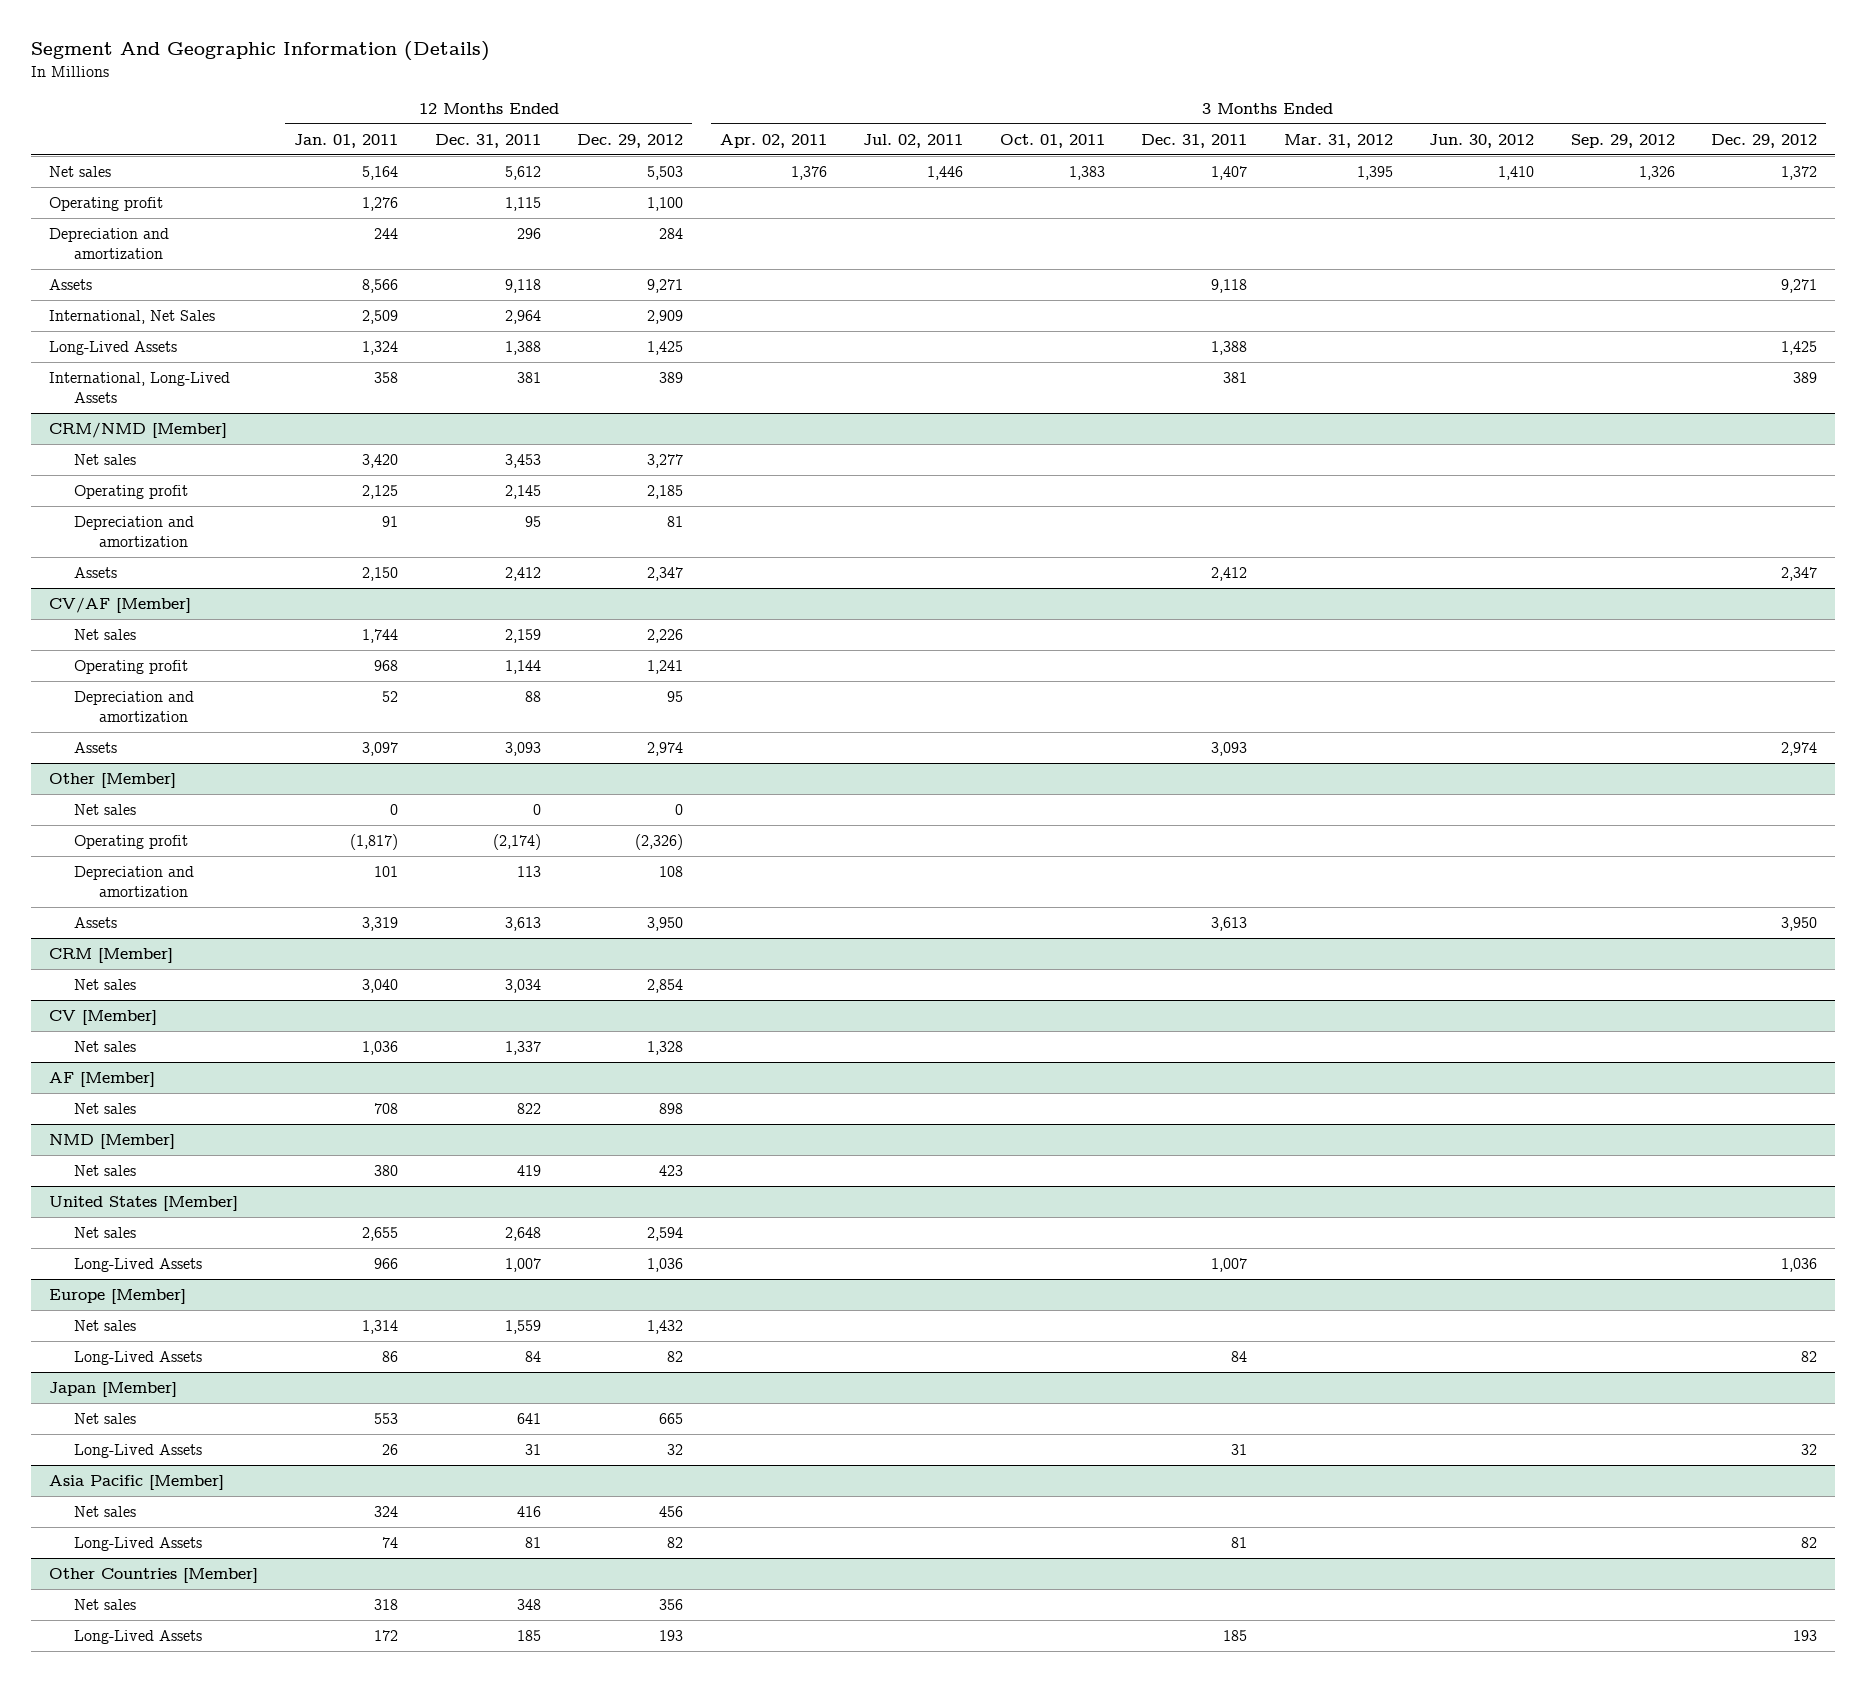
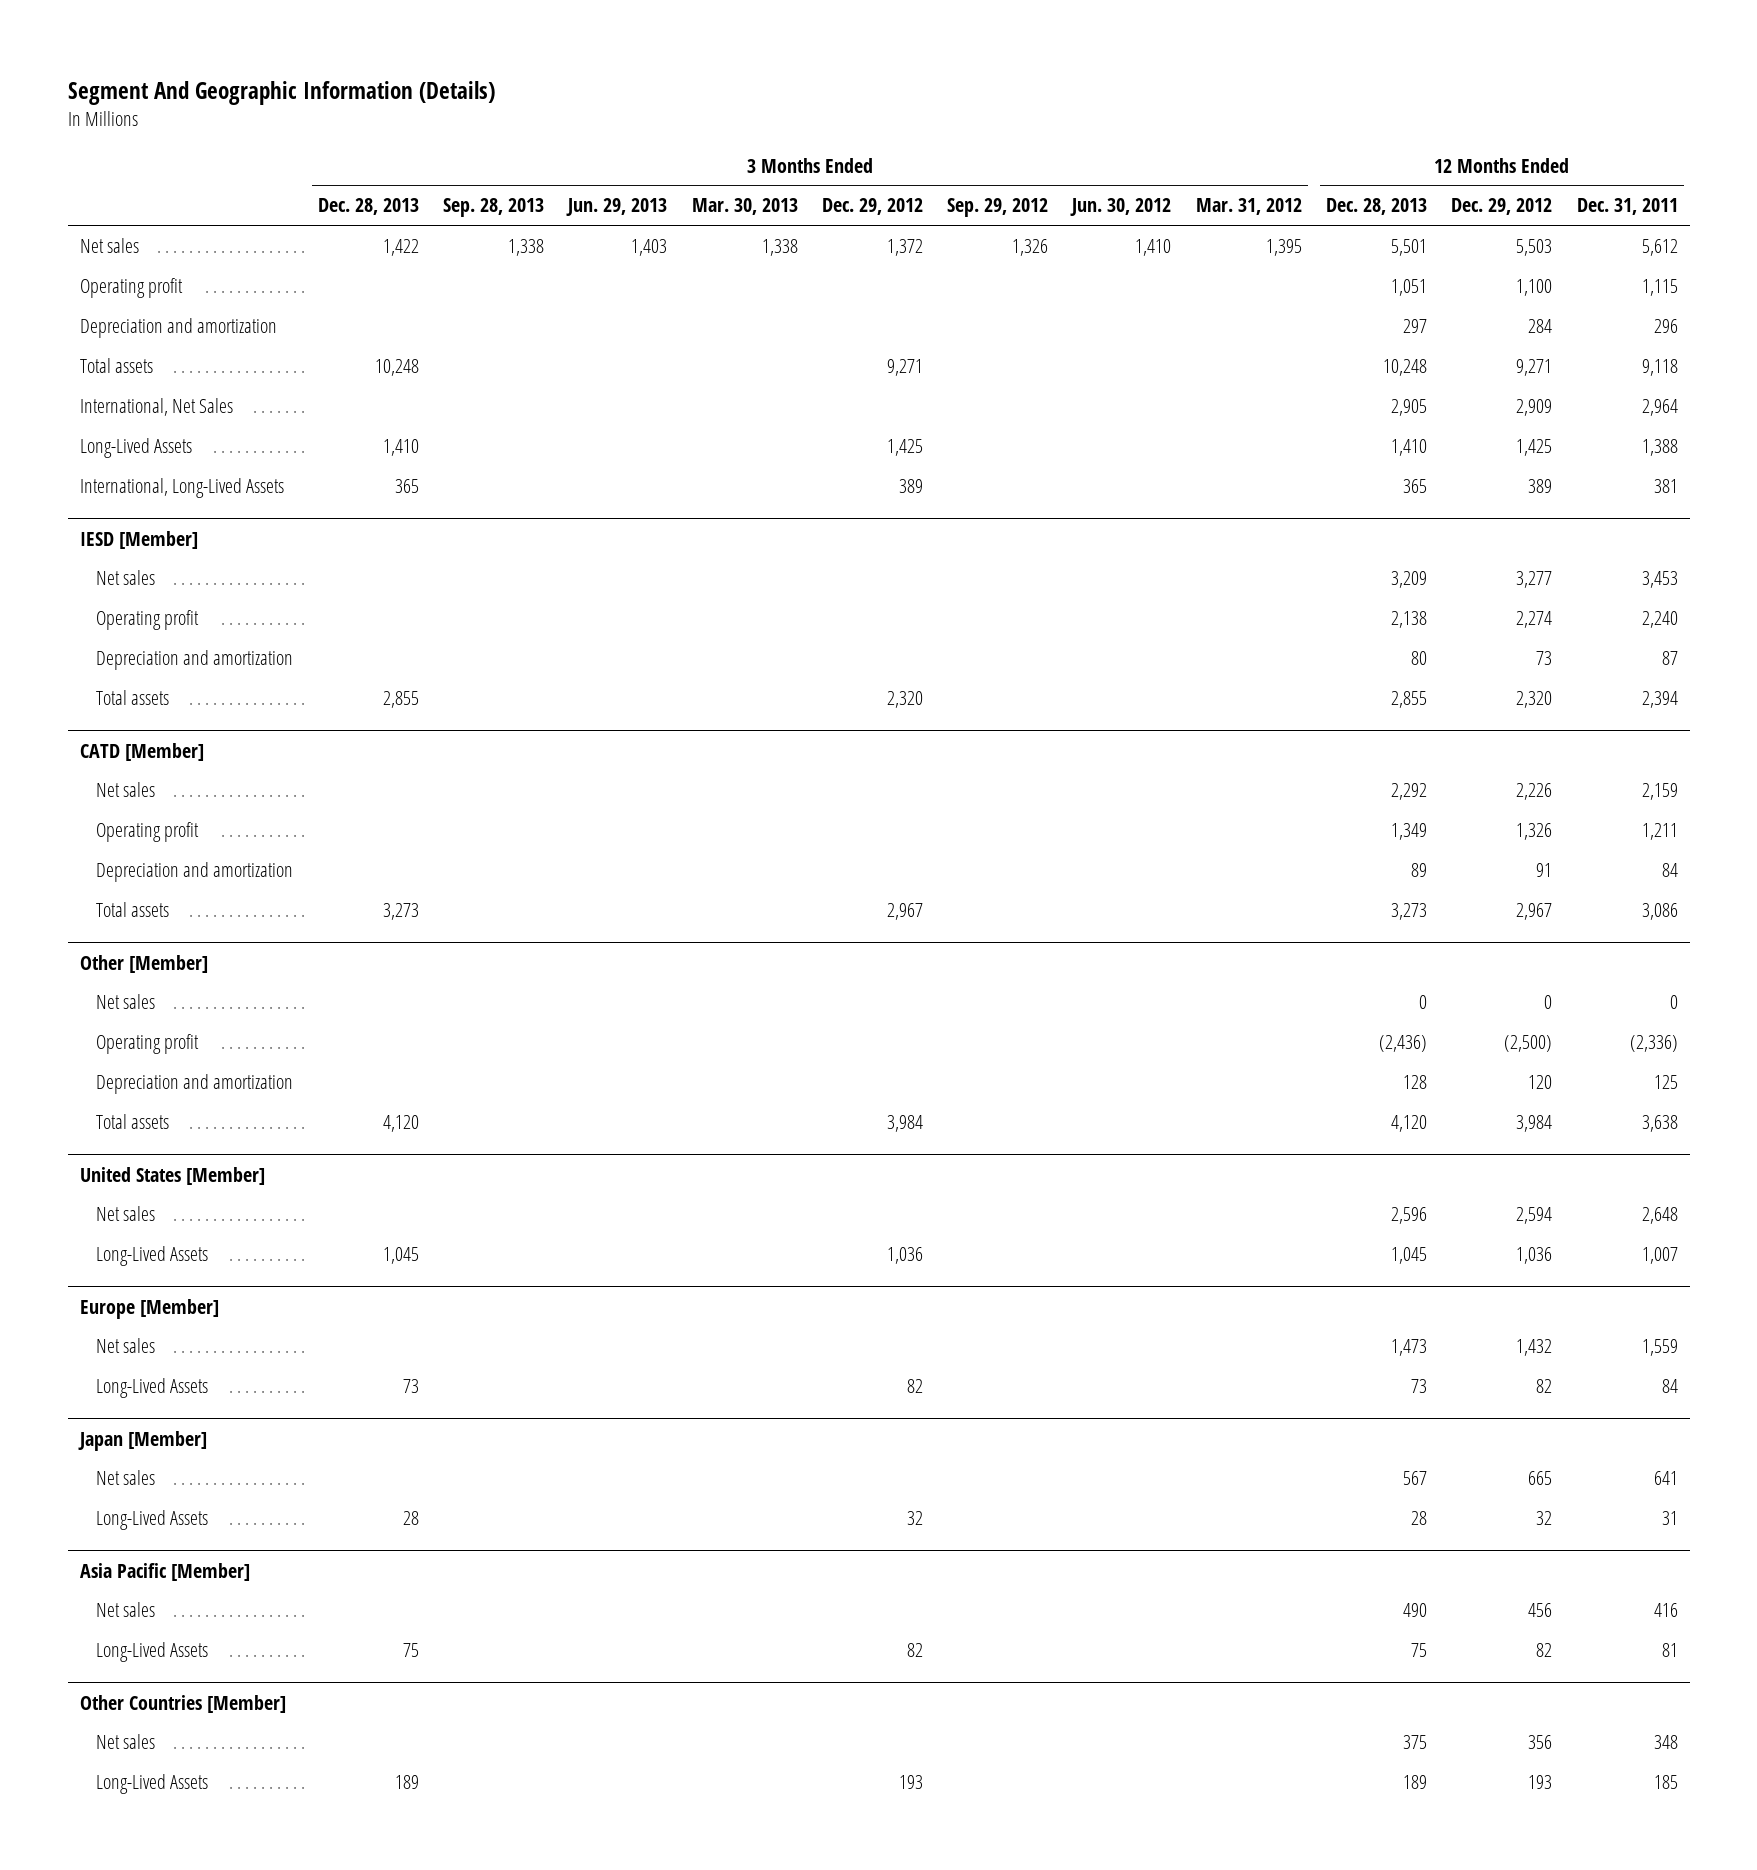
- | 12 Months Ended Jan. 01, 2011 | 12 Months Ended Dec. 31, 2011 | 12 Months Ended Dec. 29, 2012 | 3 Months Ended Apr. 02, 2011 | 3 Months Ended Jul. 02, 2011 | 3 Months Ended Oct. 01, 2011 | 3 Months Ended Dec. 31, 2011 | 3 Months Ended Mar. 31, 2012 | 3 Months Ended Jun. 30, 2012 | 3 Months Ended Sep. 29, 2012 | 3 Months Ended Dec. 29, 2012
+ | 3 Months Ended Dec. 28, 2013 | 3 Months Ended Sep. 28, 2013 | 3 Months Ended Jun. 29, 2013 | 3 Months Ended Mar. 30, 2013 | 3 Months Ended Dec. 29, 2012 | 3 Months Ended Sep. 29, 2012 | 3 Months Ended Jun. 30, 2012 | 3 Months Ended Mar. 31, 2012 | 12 Months Ended Dec. 28, 2013 | 12 Months Ended Dec. 29, 2012 | 12 Months Ended Dec. 31, 2011
- Assets | 8,566 | 9,118 | 9,271 | | | | 9,118 | | | | 9,271
+ Total assets | 10,248 | | | | 9,271 | | | | 10,248 | 9,271 | 9,118
- CRM/NMD [Member]
+ IESD [Member]
- Operating profit | 2,125 | 2,145 | 2,185 | | | | | | | |
- Depreciation and amortization | 91 | 95 | 81 | | | | | | | |
- Assets | 2,150 | 2,412 | 2,347 | | | | 2,412 | | | | 2,347
- CV/AF [Member]
+ Operating profit | | | | | | | | | 2,138 | 2,274 | 2,240
+ Depreciation and amortization | | | | | | | | | 80 | 73 | 87
+ Total assets | 2,855 | | | | 2,320 | | | | 2,855 | 2,320 | 2,394
+ CATD [Member]
- Operating profit | 968 | 1,144 | 1,241 | | | | | | | |
- Depreciation and amortization | 52 | 88 | 95 | | | | | | | |
- Assets | 3,097 | 3,093 | 2,974 | | | | 3,093 | | | | 2,974
+ Operating profit | | | | | | | | | 1,349 | 1,326 | 1,211
+ Depreciation and amortization | | | | | | | | | 89 | 91 | 84
+ Total assets | 3,273 | | | | 2,967 | | | | 3,273 | 2,967 | 3,086
@ Other [Member]
- Operating profit | (1,817) | (2,174) | (2,326) | | | | | | | |
- Depreciation and amortization | 101 | 113 | 108 | | | | | | | |
- Assets | 3,319 | 3,613 | 3,950 | | | | 3,613 | | | | 3,950
- CRM [Member]
- Net sales | 3,040 | 3,034 | 2,854 | | | | | | | |
- CV [Member]
- Net sales | 1,036 | 1,337 | 1,328 | | | | | | | |
- AF [Member]
- Net sales | 708 | 822 | 898 | | | | | | | |
- NMD [Member]
- Net sales | 380 | 419 | 423 | | | | | | | |
@ Other [Member]
+ Operating profit | | | | | | | | | (2,436) | (2,500) | (2,336)
+ Depreciation and amortization | | | | | | | | | 128 | 120 | 125
+ Total assets | 4,120 | | | | 3,984 | | | | 4,120 | 3,984 | 3,638

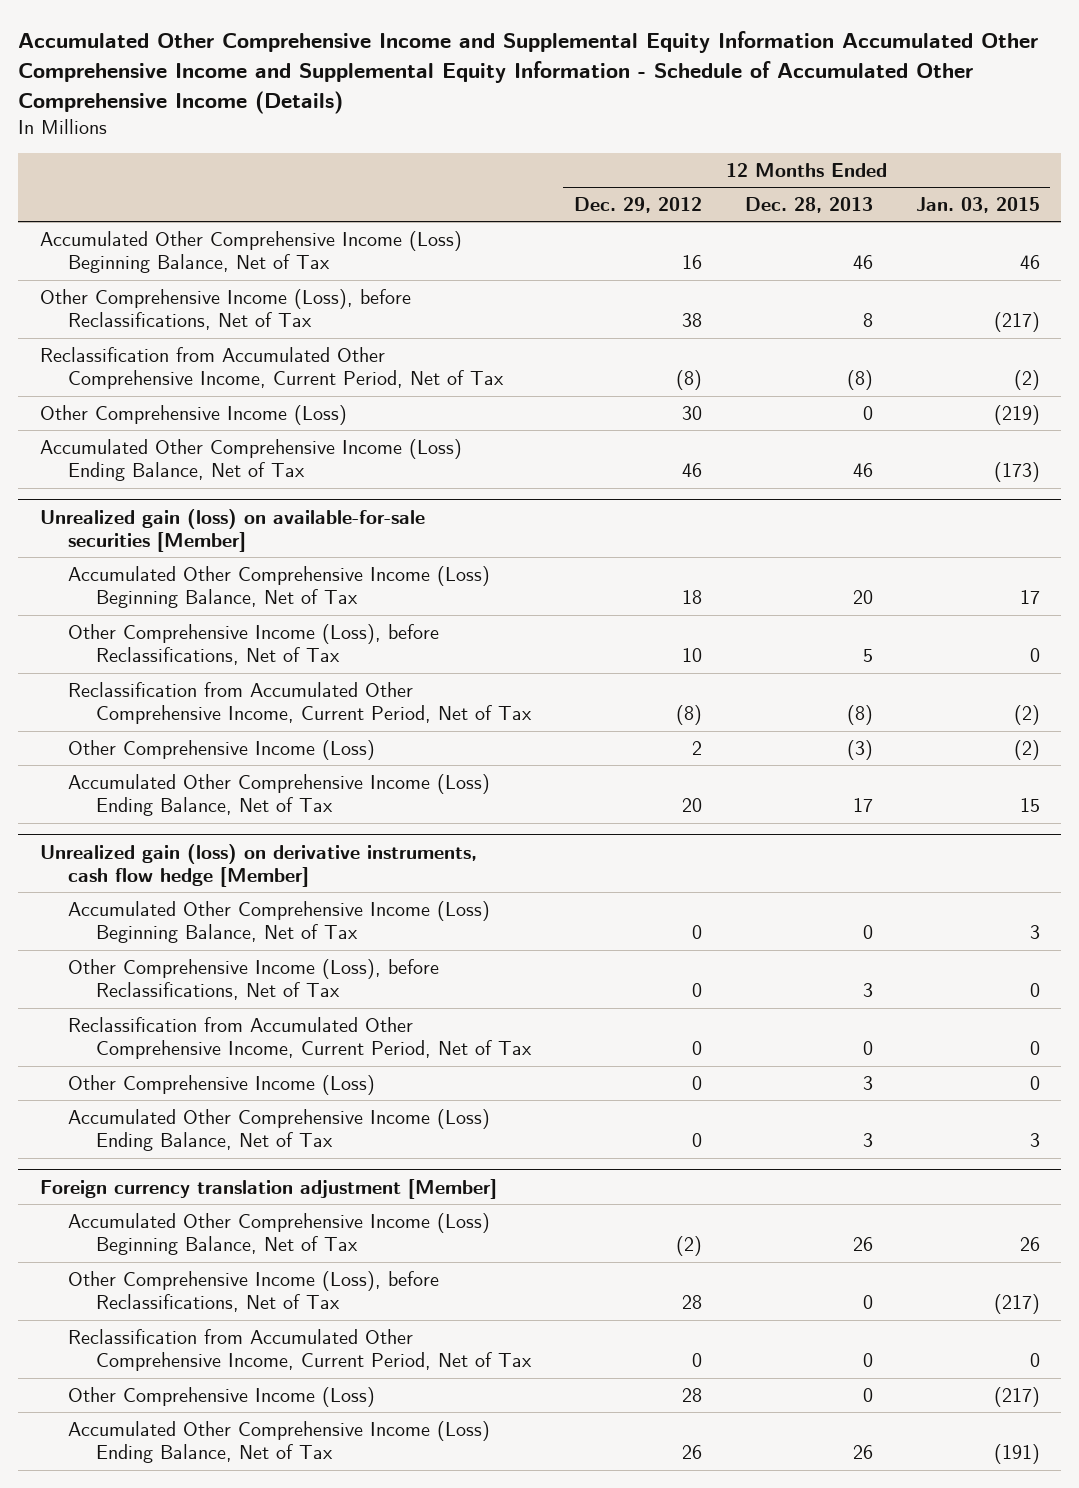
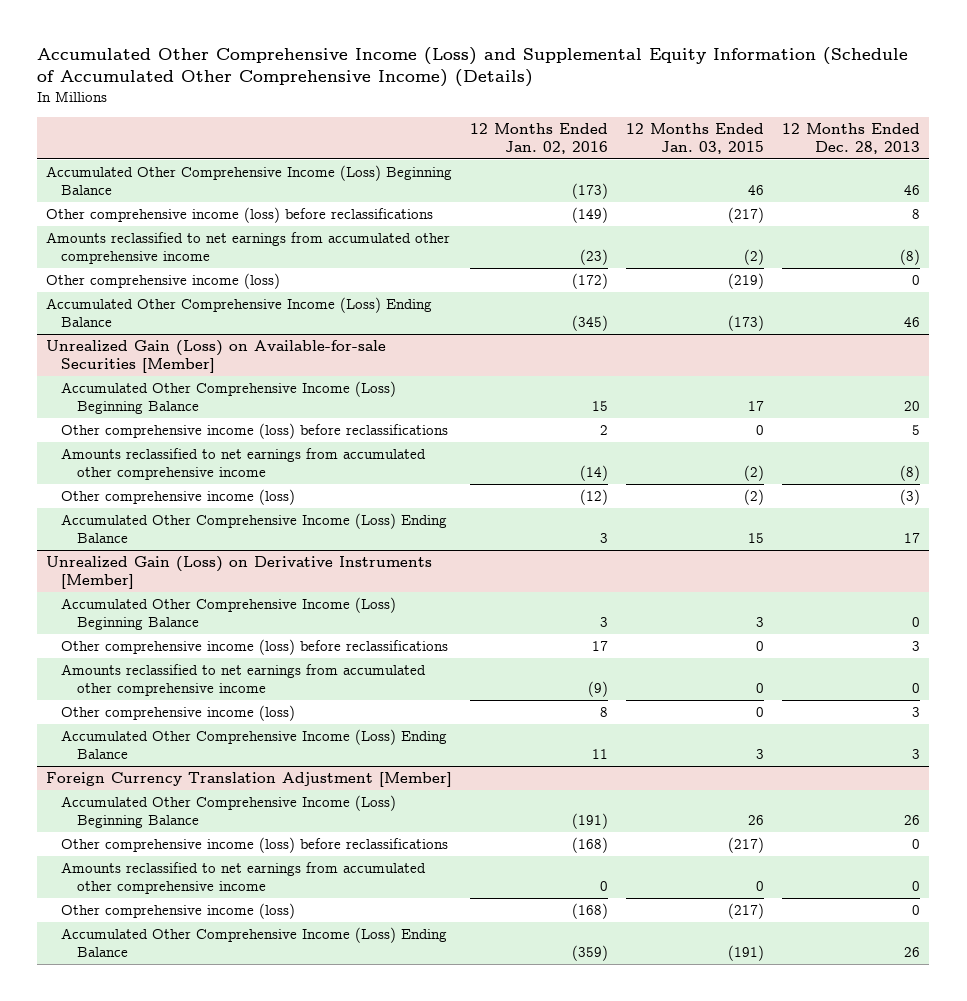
- Accumulated Other Comprehensive Income and Supplemental Equity Information Accumulated Other Comprehensive Income and Supplemental Equity Information - Schedule of Accumulated Other Comprehensive Income (Details)
+ Accumulated Other Comprehensive Income (Loss) and Supplemental Equity Information (Schedule of Accumulated Other Comprehensive Income) (Details)
- | 12 Months Ended Dec. 29, 2012 | 12 Months Ended Dec. 28, 2013 | 12 Months Ended Jan. 03, 2015
+ | 12 Months Ended Jan. 02, 2016 | 12 Months Ended Jan. 03, 2015 | 12 Months Ended Dec. 28, 2013
- Accumulated Other Comprehensive Income (Loss) Beginning Balance, Net of Tax | 16 | 46 | 46
- Other Comprehensive Income (Loss), before Reclassifications, Net of Tax | 38 | 8 | (217)
- Reclassification from Accumulated Other Comprehensive Income, Current Period, Net of Tax | (8) | (8) | (2)
- Other Comprehensive Income (Loss) | 30 | 0 | (219)
- Accumulated Other Comprehensive Income (Loss) Ending Balance, Net of Tax | 46 | 46 | (173)
- Unrealized gain (loss) on available-for-sale securities [Member]
- Accumulated Other Comprehensive Income (Loss) Beginning Balance, Net of Tax | 18 | 20 | 17
- Other Comprehensive Income (Loss), before Reclassifications, Net of Tax | 10 | 5 | 0
- Reclassification from Accumulated Other Comprehensive Income, Current Period, Net of Tax | (8) | (8) | (2)
- Other Comprehensive Income (Loss) | 2 | (3) | (2)
- Accumulated Other Comprehensive Income (Loss) Ending Balance, Net of Tax | 20 | 17 | 15
- Unrealized gain (loss) on derivative instruments, cash flow hedge [Member]
- Accumulated Other Comprehensive Income (Loss) Beginning Balance, Net of Tax | 0 | 0 | 3
- Other Comprehensive Income (Loss), before Reclassifications, Net of Tax | 0 | 3 | 0
- Reclassification from Accumulated Other Comprehensive Income, Current Period, Net of Tax | 0 | 0 | 0
- Other Comprehensive Income (Loss) | 0 | 3 | 0
- Accumulated Other Comprehensive Income (Loss) Ending Balance, Net of Tax | 0 | 3 | 3
- Foreign currency translation adjustment [Member]
- Accumulated Other Comprehensive Income (Loss) Beginning Balance, Net of Tax | (2) | 26 | 26
- Other Comprehensive Income (Loss), before Reclassifications, Net of Tax | 28 | 0 | (217)
- Reclassification from Accumulated Other Comprehensive Income, Current Period, Net of Tax | 0 | 0 | 0
- Other Comprehensive Income (Loss) | 28 | 0 | (217)
- Accumulated Other Comprehensive Income (Loss) Ending Balance, Net of Tax | 26 | 26 | (191)
+ Accumulated Other Comprehensive Income (Loss) Beginning Balance | (173) | 46 | 46
+ Other comprehensive income (loss) before reclassifications | (149) | (217) | 8
+ Amounts reclassified to net earnings from accumulated other comprehensive income | (23) | (2) | (8)
+ Other comprehensive income (loss) | (172) | (219) | 0
+ Accumulated Other Comprehensive Income (Loss) Ending Balance | (345) | (173) | 46
+ Unrealized Gain (Loss) on Available-for-sale Securities [Member]
+ Accumulated Other Comprehensive Income (Loss) Beginning Balance | 15 | 17 | 20
+ Other comprehensive income (loss) before reclassifications | 2 | 0 | 5
+ Amounts reclassified to net earnings from accumulated other comprehensive income | (14) | (2) | (8)
+ Other comprehensive income (loss) | (12) | (2) | (3)
+ Accumulated Other Comprehensive Income (Loss) Ending Balance | 3 | 15 | 17
+ Unrealized Gain (Loss) on Derivative Instruments [Member]
+ Accumulated Other Comprehensive Income (Loss) Beginning Balance | 3 | 3 | 0
+ Other comprehensive income (loss) before reclassifications | 17 | 0 | 3
+ Amounts reclassified to net earnings from accumulated other comprehensive income | (9) | 0 | 0
+ Other comprehensive income (loss) | 8 | 0 | 3
+ Accumulated Other Comprehensive Income (Loss) Ending Balance | 11 | 3 | 3
+ Foreign Currency Translation Adjustment [Member]
+ Accumulated Other Comprehensive Income (Loss) Beginning Balance | (191) | 26 | 26
+ Other comprehensive income (loss) before reclassifications | (168) | (217) | 0
+ Amounts reclassified to net earnings from accumulated other comprehensive income | 0 | 0 | 0
+ Other comprehensive income (loss) | (168) | (217) | 0
+ Accumulated Other Comprehensive Income (Loss) Ending Balance | (359) | (191) | 26

